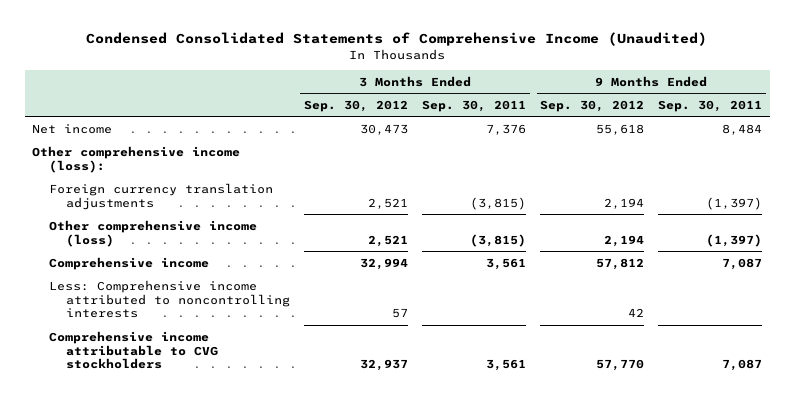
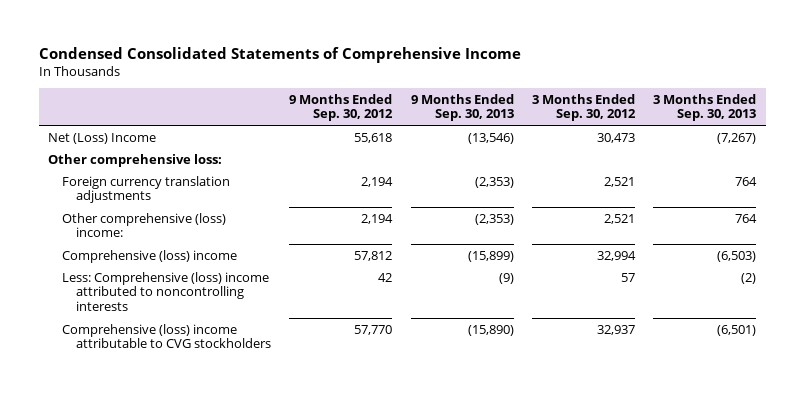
- Condensed Consolidated Statements of Comprehensive Income (Unaudited)
+ Condensed Consolidated Statements of Comprehensive Income
- | 3 Months Ended Sep. 30, 2012 | 3 Months Ended Sep. 30, 2011 | 9 Months Ended Sep. 30, 2012 | 9 Months Ended Sep. 30, 2011
+ | 9 Months Ended Sep. 30, 2012 | 9 Months Ended Sep. 30, 2013 | 3 Months Ended Sep. 30, 2012 | 3 Months Ended Sep. 30, 2013
- Net income | 30,473 | 7,376 | 55,618 | 8,484
- Other comprehensive income (loss):
+ Net (Loss) Income | 55,618 | (13,546) | 30,473 | (7,267)
+ Other comprehensive loss:
- Other comprehensive income (loss) | 2,521 | (3,815) | 2,194 | (1,397)
- Comprehensive income | 32,994 | 3,561 | 57,812 | 7,087
- Less: Comprehensive income attributed to noncontrolling interests | 57 | | 42 |
- Comprehensive income attributable to CVG stockholders | 32,937 | 3,561 | 57,770 | 7,087
+ Other comprehensive (loss) income: | 2,194 | (2,353) | 2,521 | 764
+ Comprehensive (loss) income | 57,812 | (15,899) | 32,994 | (6,503)
+ Less: Comprehensive (loss) income attributed to noncontrolling interests | 42 | (9) | 57 | (2)
+ Comprehensive (loss) income attributable to CVG stockholders | 57,770 | (15,890) | 32,937 | (6,501)

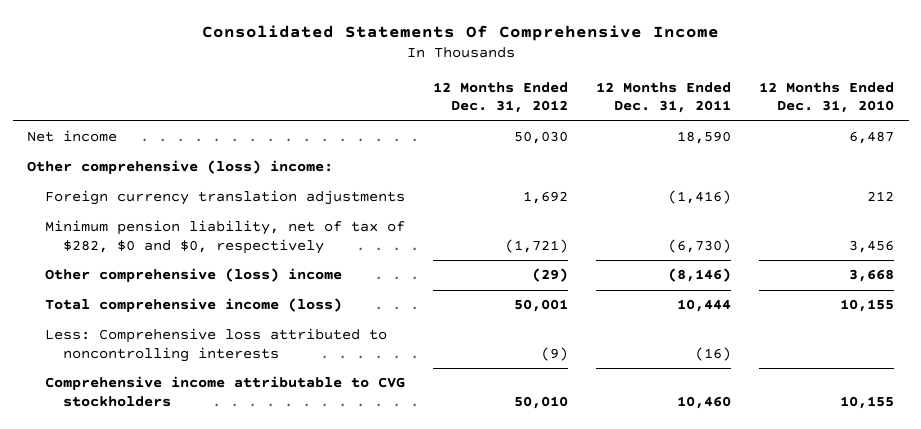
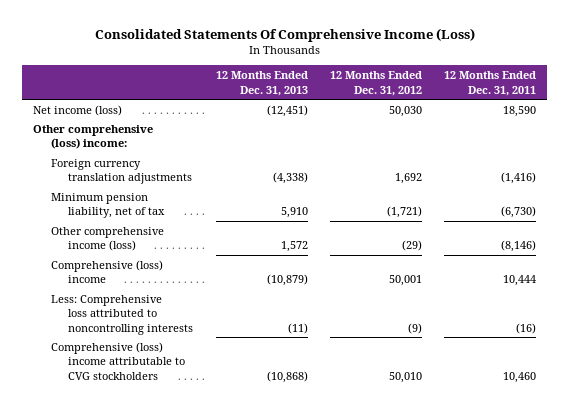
- Consolidated Statements Of Comprehensive Income
+ Consolidated Statements Of Comprehensive Income (Loss)
- | 12 Months Ended Dec. 31, 2012 | 12 Months Ended Dec. 31, 2011 | 12 Months Ended Dec. 31, 2010
+ | 12 Months Ended Dec. 31, 2013 | 12 Months Ended Dec. 31, 2012 | 12 Months Ended Dec. 31, 2011
- Net income | 50,030 | 18,590 | 6,487
+ Net income (loss) | (12,451) | 50,030 | 18,590
- Minimum pension liability, net of tax of $282, $0 and $0, respectively | (1,721) | (6,730) | 3,456
- Other comprehensive (loss) income | (29) | (8,146) | 3,668
- Total comprehensive income (loss) | 50,001 | 10,444 | 10,155
+ Minimum pension liability, net of tax | 5,910 | (1,721) | (6,730)
+ Other comprehensive income (loss) | 1,572 | (29) | (8,146)
+ Comprehensive (loss) income | (10,879) | 50,001 | 10,444
- Comprehensive income attributable to CVG stockholders | 50,010 | 10,460 | 10,155
+ Comprehensive (loss) income attributable to CVG stockholders | (10,868) | 50,010 | 10,460

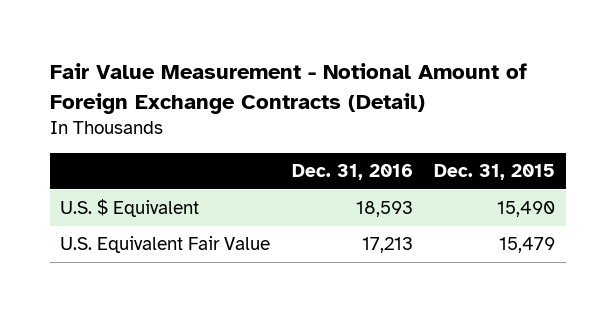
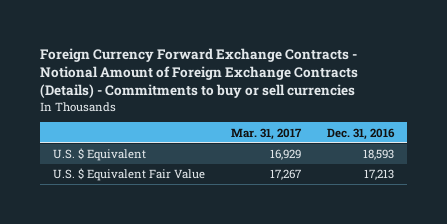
- Fair Value Measurement - Notional Amount of Foreign Exchange Contracts (Detail)
+ Foreign Currency Forward Exchange Contracts - Notional Amount of Foreign Exchange Contracts (Details) - Commitments to buy or sell currencies
- | Dec. 31, 2016 | Dec. 31, 2015
+ | Mar. 31, 2017 | Dec. 31, 2016
- U.S. Equivalent Fair Value | 17,213 | 15,479
+ U.S. $ Equivalent Fair Value | 17,267 | 17,213

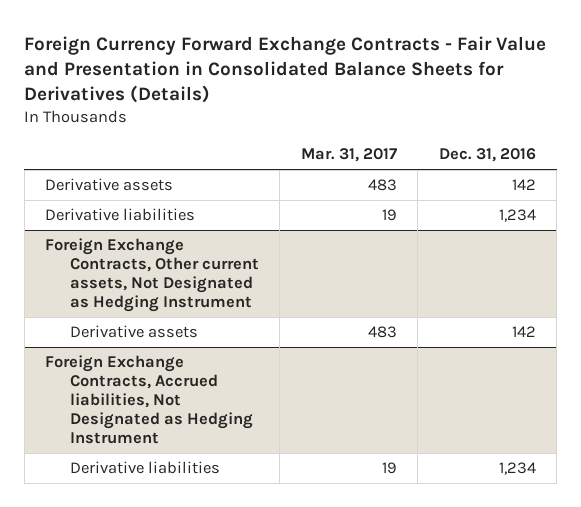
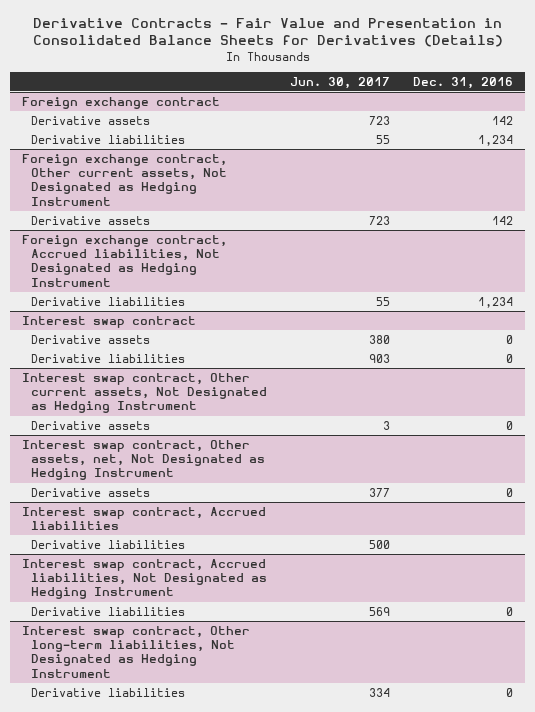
- Foreign Currency Forward Exchange Contracts - Fair Value and Presentation in Consolidated Balance Sheets for Derivatives (Details)
+ Derivative Contracts - Fair Value and Presentation in Consolidated Balance Sheets for Derivatives (Details)
- | Mar. 31, 2017 | Dec. 31, 2016
+ | Jun. 30, 2017 | Dec. 31, 2016
+ Foreign exchange contract
- Foreign Exchange Contracts, Other current assets, Not Designated as Hedging Instrument
+ Foreign exchange contract, Other current assets, Not Designated as Hedging Instrument
- Foreign Exchange Contracts, Accrued liabilities, Not Designated as Hedging Instrument
+ Foreign exchange contract, Accrued liabilities, Not Designated as Hedging Instrument
+ Interest swap contract
+ Derivative assets | 380 | 0
+ Derivative liabilities | 903 | 0
+ Interest swap contract, Other current assets, Not Designated as Hedging Instrument
+ Derivative assets | 3 | 0
+ Interest swap contract, Other assets, net, Not Designated as Hedging Instrument
+ Derivative assets | 377 | 0
+ Interest swap contract, Accrued liabilities
+ Derivative liabilities | 500 |
+ Interest swap contract, Accrued liabilities, Not Designated as Hedging Instrument
+ Derivative liabilities | 569 | 0
+ Interest swap contract, Other long-term liabilities, Not Designated as Hedging Instrument
+ Derivative liabilities | 334 | 0

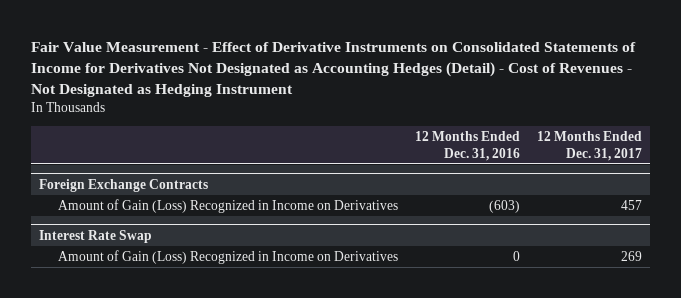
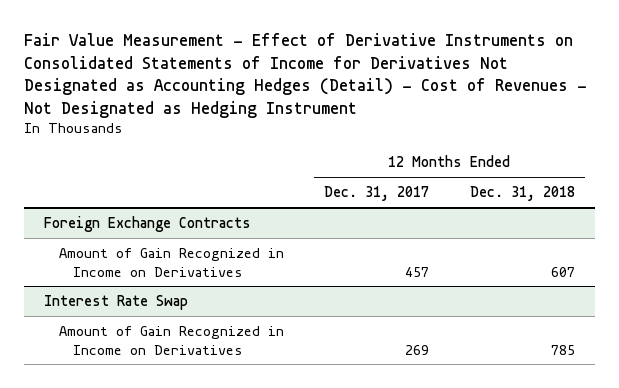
- | 12 Months Ended Dec. 31, 2016 | 12 Months Ended Dec. 31, 2017
+ | 12 Months Ended Dec. 31, 2017 | 12 Months Ended Dec. 31, 2018
@ Foreign Exchange Contracts
- Amount of Gain (Loss) Recognized in Income on Derivatives | (603) | 457
+ Amount of Gain Recognized in Income on Derivatives | 457 | 607
@ Interest Rate Swap
- Amount of Gain (Loss) Recognized in Income on Derivatives | 0 | 269
+ Amount of Gain Recognized in Income on Derivatives | 269 | 785

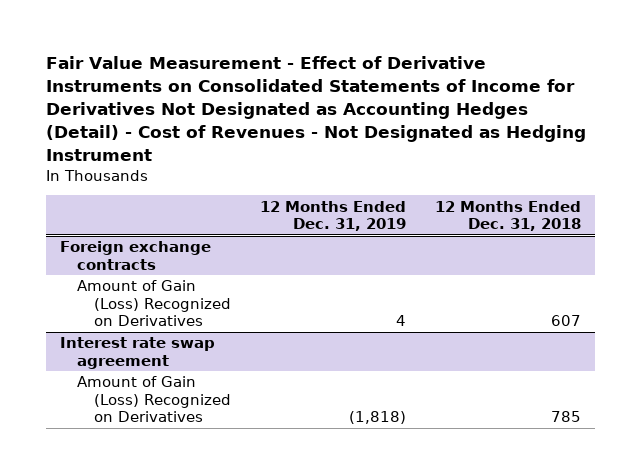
- | 12 Months Ended Dec. 31, 2017 | 12 Months Ended Dec. 31, 2018
+ | 12 Months Ended Dec. 31, 2019 | 12 Months Ended Dec. 31, 2018
- Foreign Exchange Contracts
- Amount of Gain Recognized in Income on Derivatives | 457 | 607
- Interest Rate Swap
- Amount of Gain Recognized in Income on Derivatives | 269 | 785
+ Foreign exchange contracts
+ Amount of Gain (Loss) Recognized on Derivatives | 4 | 607
+ Interest rate swap agreement
+ Amount of Gain (Loss) Recognized on Derivatives | (1,818) | 785

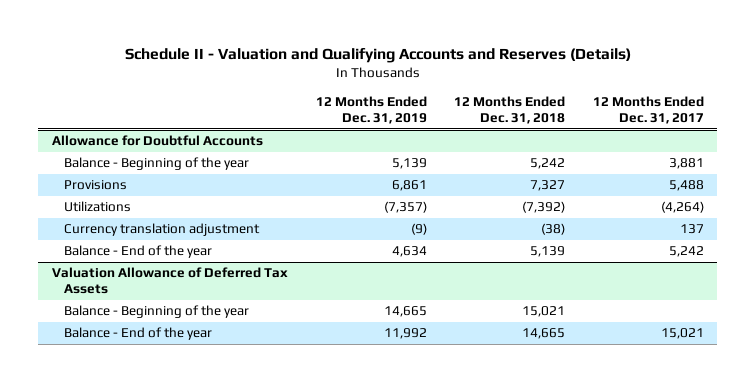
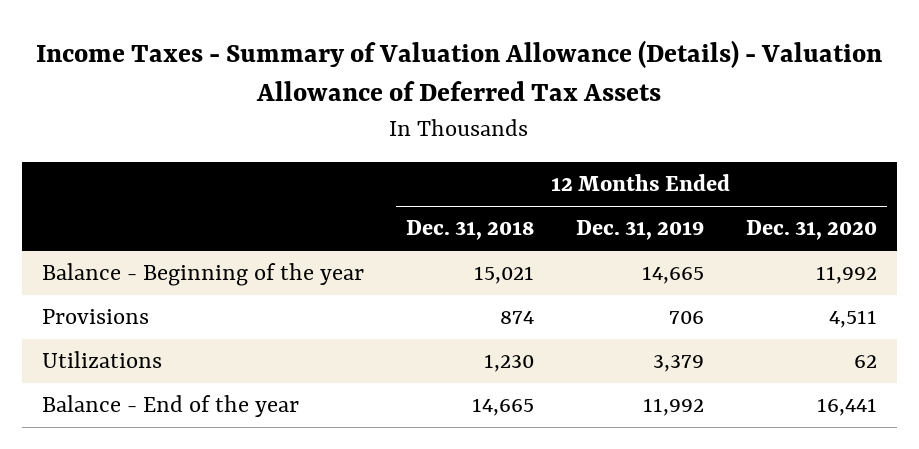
- Schedule II - Valuation and Qualifying Accounts and Reserves (Details)
+ Income Taxes - Summary of Valuation Allowance (Details) - Valuation Allowance of Deferred Tax Assets
- | 12 Months Ended Dec. 31, 2019 | 12 Months Ended Dec. 31, 2018 | 12 Months Ended Dec. 31, 2017
+ | 12 Months Ended Dec. 31, 2018 | 12 Months Ended Dec. 31, 2019 | 12 Months Ended Dec. 31, 2020
- Allowance for Doubtful Accounts
- Balance - Beginning of the year | 5,139 | 5,242 | 3,881
- Provisions | 6,861 | 7,327 | 5,488
- Utilizations | (7,357) | (7,392) | (4,264)
- Currency translation adjustment | (9) | (38) | 137
- Balance - End of the year | 4,634 | 5,139 | 5,242
- Valuation Allowance of Deferred Tax Assets
+ Provisions | 874 | 706 | 4,511
+ Utilizations | 1,230 | 3,379 | 62

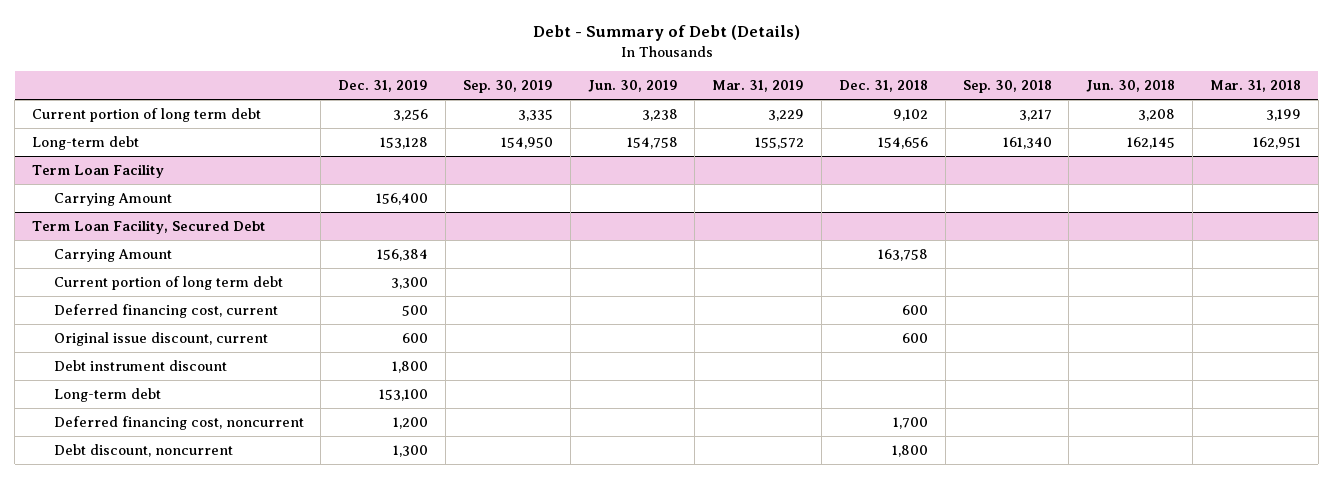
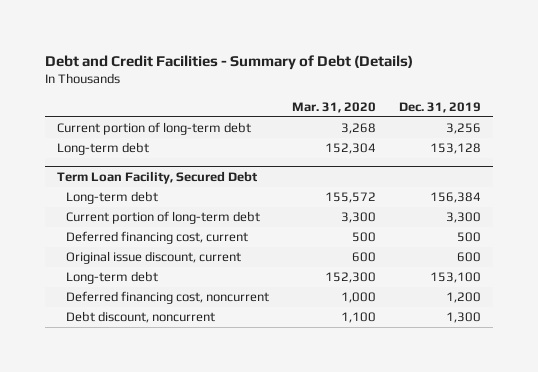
- Debt - Summary of Debt (Details)
+ Debt and Credit Facilities - Summary of Debt (Details)
- | Dec. 31, 2019 | Sep. 30, 2019 | Jun. 30, 2019 | Mar. 31, 2019 | Dec. 31, 2018 | Sep. 30, 2018 | Jun. 30, 2018 | Mar. 31, 2018
+ | Mar. 31, 2020 | Dec. 31, 2019
- Current portion of long term debt | 3,256 | 3,335 | 3,238 | 3,229 | 9,102 | 3,217 | 3,208 | 3,199
+ Current portion of long-term debt | 3,268 | 3,256
- Term Loan Facility
- Carrying Amount | 156,400 | | | | | | |
@ Term Loan Facility, Secured Debt
- Carrying Amount | 156,384 | | | | 163,758 | | |
- Current portion of long term debt | 3,300 | | | | | | |
+ Long-term debt | 155,572 | 156,384
+ Current portion of long-term debt | 3,300 | 3,300
- Debt instrument discount | 1,800 | | | | | | |

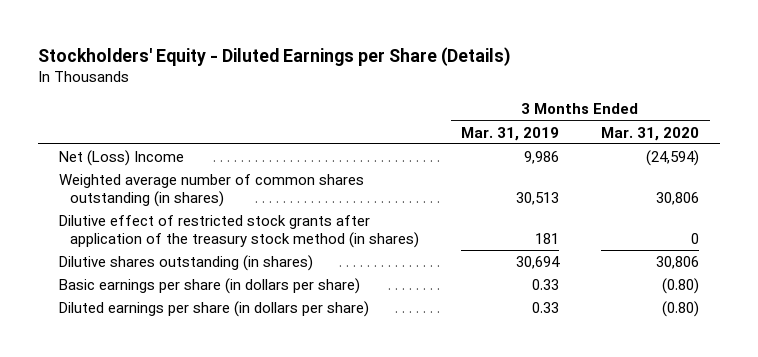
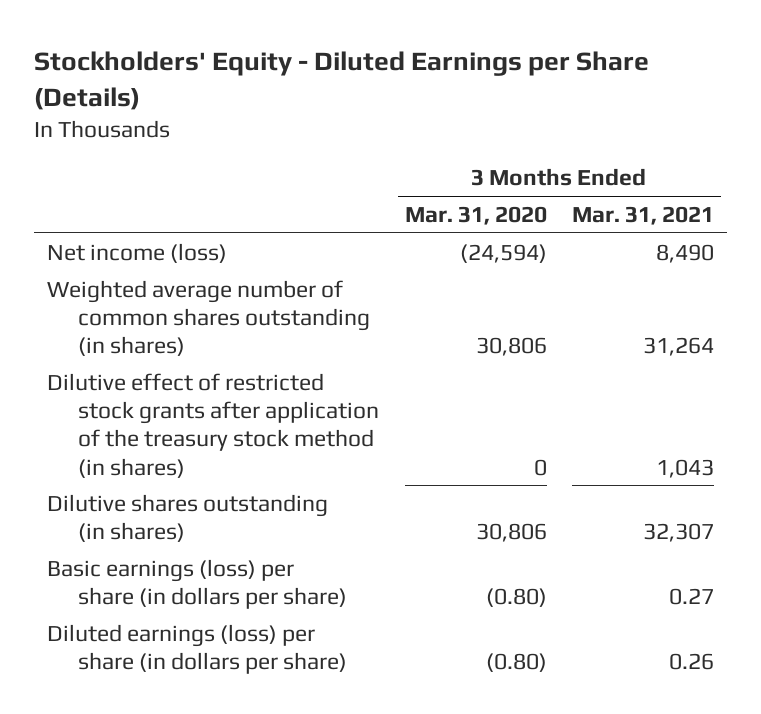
- | 3 Months Ended Mar. 31, 2019 | 3 Months Ended Mar. 31, 2020
+ | 3 Months Ended Mar. 31, 2020 | 3 Months Ended Mar. 31, 2021
- Net (Loss) Income | 9,986 | (24,594)
+ Net income (loss) | (24,594) | 8,490
- Basic earnings per share (in dollars per share) | 0.33 | (0.80)
- Diluted earnings per share (in dollars per share) | 0.33 | (0.80)
+ Basic earnings (loss) per share (in dollars per share) | (0.80) | 0.27
+ Diluted earnings (loss) per share (in dollars per share) | (0.80) | 0.26

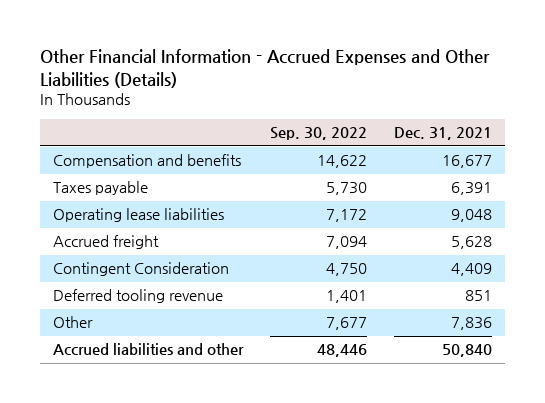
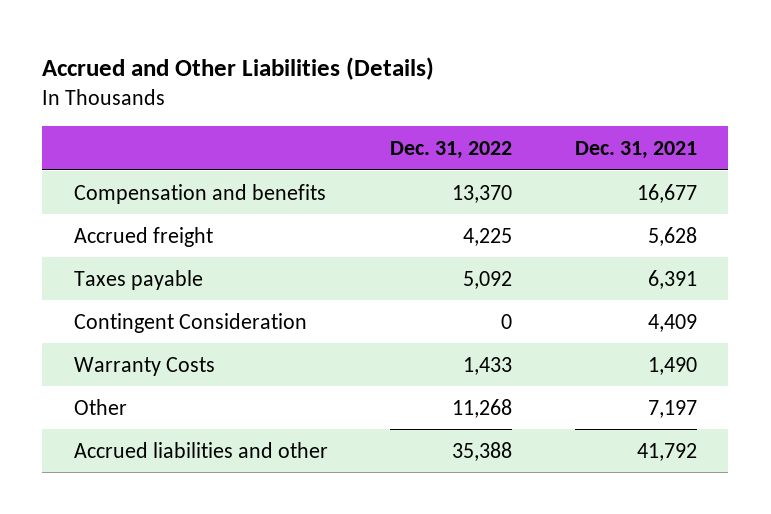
- Other Financial Information - Accrued Expenses and Other Liabilities (Details)
+ Accrued and Other Liabilities (Details)
- | Sep. 30, 2022 | Dec. 31, 2021
+ | Dec. 31, 2022 | Dec. 31, 2021
- Operating lease liabilities | 7,172 | 9,048
moved down: Taxes payable | 5,092 | 6,391
- Deferred tooling revenue | 1,401 | 851
- Other | 7,677 | 7,836
- Accrued liabilities and other | 48,446 | 50,840
+ Warranty Costs | 1,433 | 1,490
+ Other | 11,268 | 7,197
+ Accrued liabilities and other | 35,388 | 41,792

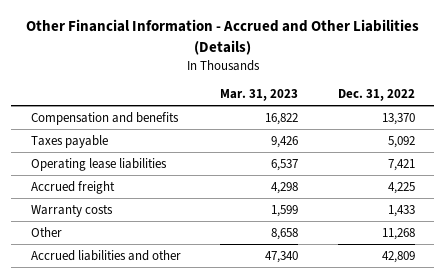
- Accrued and Other Liabilities (Details)
+ Other Financial Information - Accrued and Other Liabilities (Details)
- | Dec. 31, 2022 | Dec. 31, 2021
+ | Mar. 31, 2023 | Dec. 31, 2022
- Contingent Consideration | 0 | 4,409
- Warranty Costs | 1,433 | 1,490
+ Operating lease liabilities | 6,537 | 7,421
moved down: Accrued freight | 4,298 | 4,225
+ Warranty costs | 1,599 | 1,433
- Accrued liabilities and other | 35,388 | 41,792
+ Accrued liabilities and other | 47,340 | 42,809

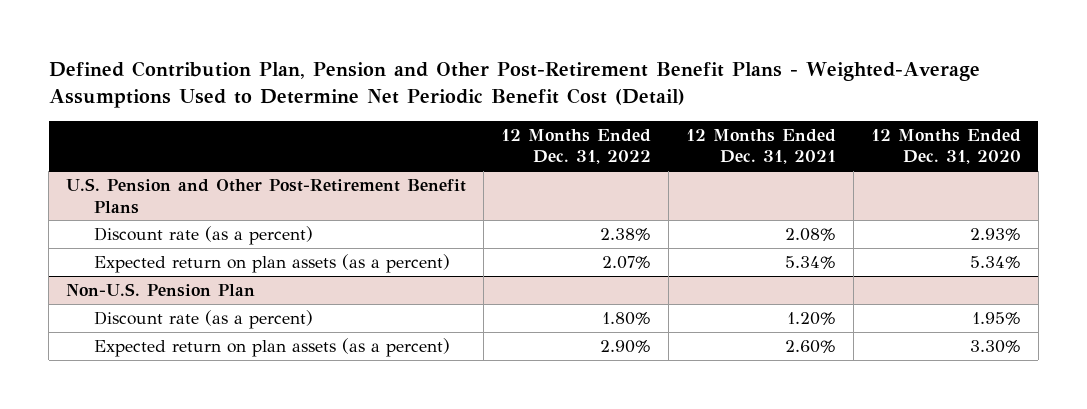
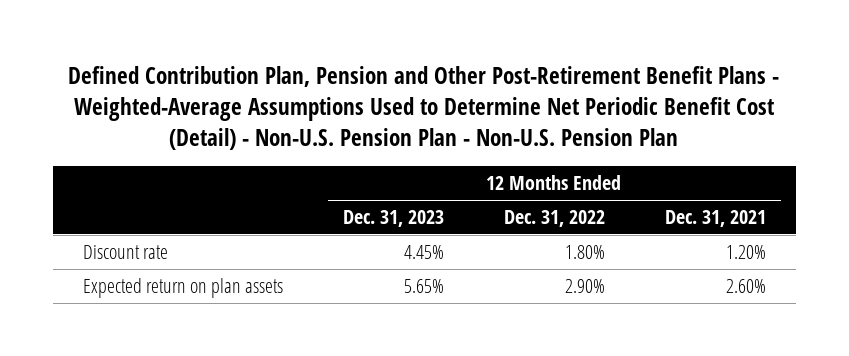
- Defined Contribution Plan, Pension and Other Post-Retirement Benefit Plans - Weighted-Average Assumptions Used to Determine Net Periodic Benefit Cost (Detail)
+ Defined Contribution Plan, Pension and Other Post-Retirement Benefit Plans - Weighted-Average Assumptions Used to Determine Net Periodic Benefit Cost (Detail) - Non-U.S. Pension Plan - Non-U.S. Pension Plan
- | 12 Months Ended Dec. 31, 2022 | 12 Months Ended Dec. 31, 2021 | 12 Months Ended Dec. 31, 2020
+ | 12 Months Ended Dec. 31, 2023 | 12 Months Ended Dec. 31, 2022 | 12 Months Ended Dec. 31, 2021
- U.S. Pension and Other Post-Retirement Benefit Plans
- Discount rate (as a percent) | 2.38% | 2.08% | 2.93%
- Expected return on plan assets (as a percent) | 2.07% | 5.34% | 5.34%
- Non-U.S. Pension Plan
- Discount rate (as a percent) | 1.80% | 1.20% | 1.95%
- Expected return on plan assets (as a percent) | 2.90% | 2.60% | 3.30%
+ Discount rate | 4.45% | 1.80% | 1.20%
+ Expected return on plan assets | 5.65% | 2.90% | 2.60%

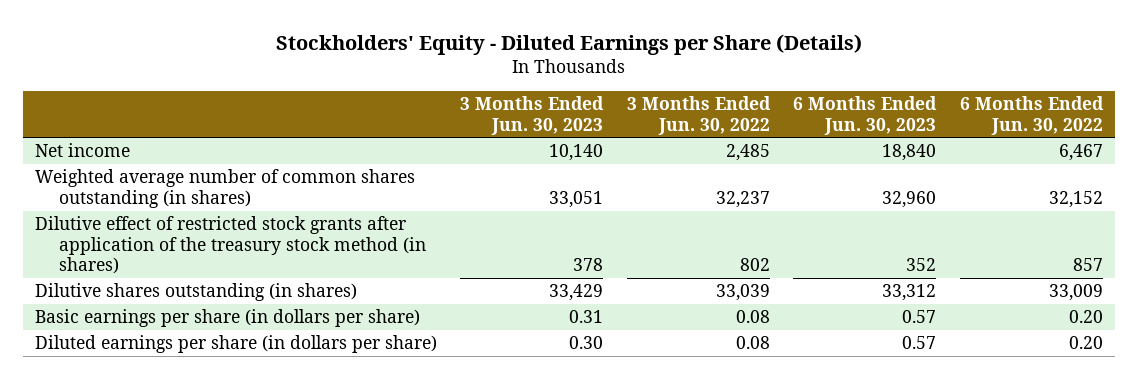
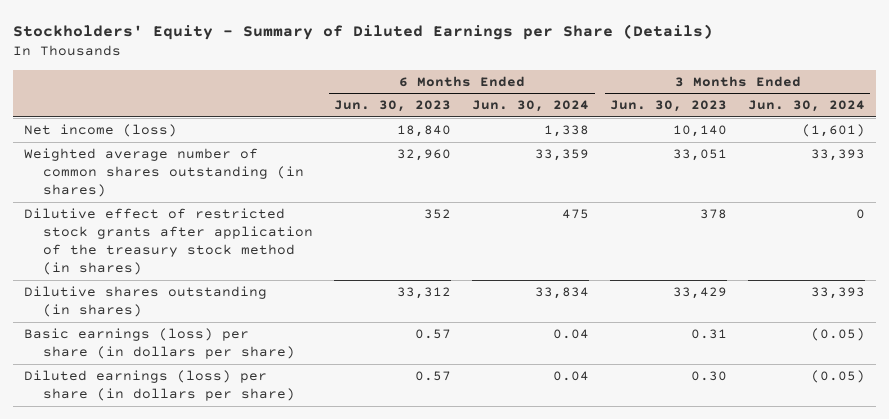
- Stockholders' Equity - Diluted Earnings per Share (Details)
+ Stockholders' Equity - Summary of Diluted Earnings per Share (Details)
- | 3 Months Ended Jun. 30, 2023 | 3 Months Ended Jun. 30, 2022 | 6 Months Ended Jun. 30, 2023 | 6 Months Ended Jun. 30, 2022
+ | 6 Months Ended Jun. 30, 2023 | 6 Months Ended Jun. 30, 2024 | 3 Months Ended Jun. 30, 2023 | 3 Months Ended Jun. 30, 2024
- Net income | 10,140 | 2,485 | 18,840 | 6,467
+ Net income (loss) | 18,840 | 1,338 | 10,140 | (1,601)
- Basic earnings per share (in dollars per share) | 0.31 | 0.08 | 0.57 | 0.20
- Diluted earnings per share (in dollars per share) | 0.30 | 0.08 | 0.57 | 0.20
+ Basic earnings (loss) per share (in dollars per share) | 0.57 | 0.04 | 0.31 | (0.05)
+ Diluted earnings (loss) per share (in dollars per share) | 0.57 | 0.04 | 0.30 | (0.05)

